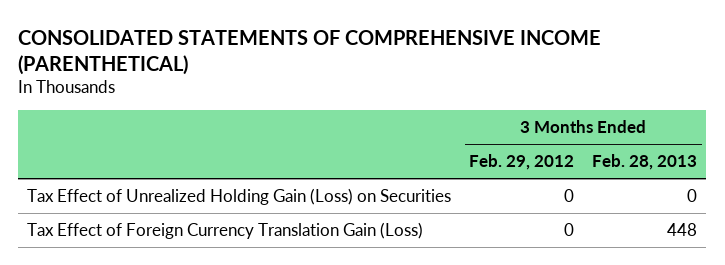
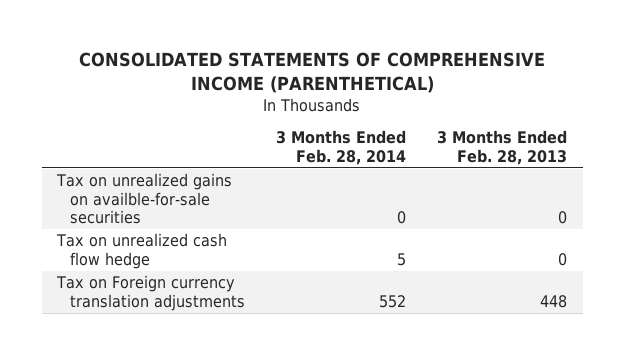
- | 3 Months Ended Feb. 29, 2012 | 3 Months Ended Feb. 28, 2013
+ | 3 Months Ended Feb. 28, 2014 | 3 Months Ended Feb. 28, 2013
- Tax Effect of Unrealized Holding Gain (Loss) on Securities | 0 | 0
- Tax Effect of Foreign Currency Translation Gain (Loss) | 0 | 448
+ Tax on unrealized gains on availble-for-sale securities | 0 | 0
+ Tax on unrealized cash flow hedge | 5 | 0
+ Tax on Foreign currency translation adjustments | 552 | 448

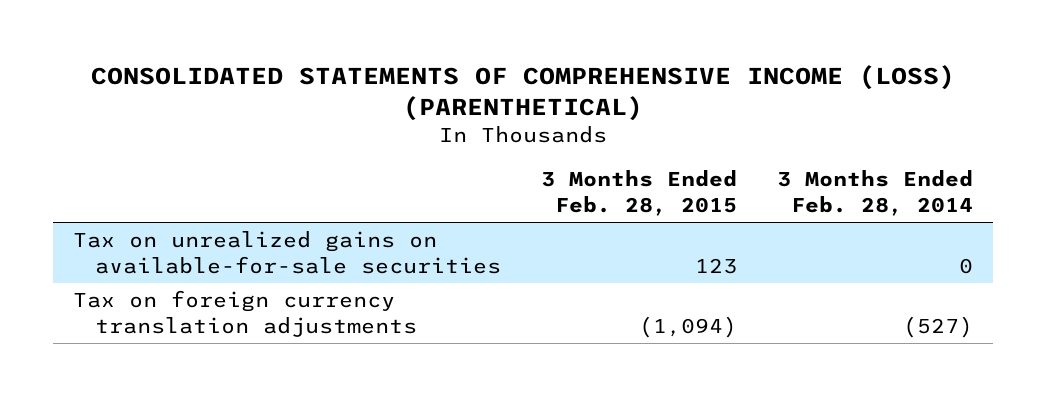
- CONSOLIDATED STATEMENTS OF COMPREHENSIVE INCOME (PARENTHETICAL)
+ CONSOLIDATED STATEMENTS OF COMPREHENSIVE INCOME (LOSS) (PARENTHETICAL)
- | 3 Months Ended Feb. 28, 2014 | 3 Months Ended Feb. 28, 2013
+ | 3 Months Ended Feb. 28, 2015 | 3 Months Ended Feb. 28, 2014
- Tax on unrealized gains on availble-for-sale securities | 0 | 0
- Tax on unrealized cash flow hedge | 5 | 0
- Tax on Foreign currency translation adjustments | 552 | 448
+ Tax on unrealized gains on available-for-sale securities | 123 | 0
+ Tax on foreign currency translation adjustments | (1,094) | (527)

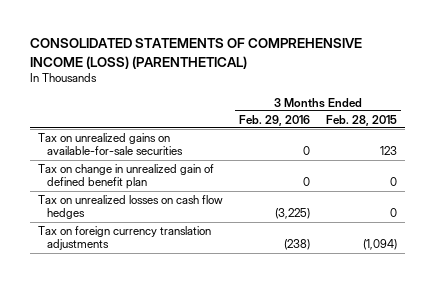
- | 3 Months Ended Feb. 28, 2015 | 3 Months Ended Feb. 28, 2014
+ | 3 Months Ended Feb. 29, 2016 | 3 Months Ended Feb. 28, 2015
+ Tax on change in unrealized gain of defined benefit plan | 0 | 0
+ Tax on unrealized losses on cash flow hedges | (3,225) | 0

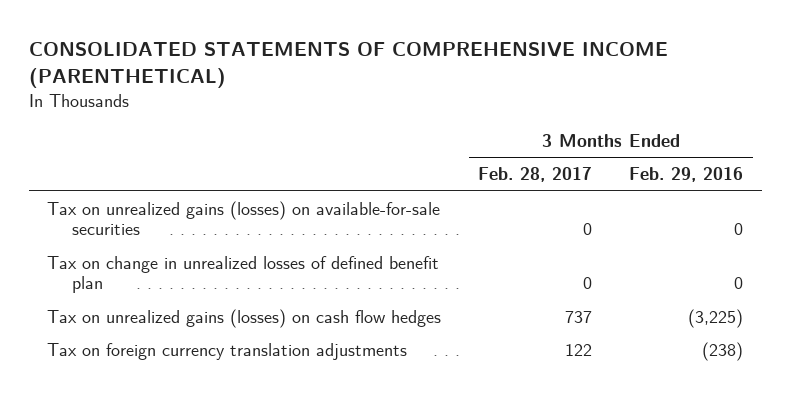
- CONSOLIDATED STATEMENTS OF COMPREHENSIVE INCOME (LOSS) (PARENTHETICAL)
+ CONSOLIDATED STATEMENTS OF COMPREHENSIVE INCOME (PARENTHETICAL)
- | 3 Months Ended Feb. 29, 2016 | 3 Months Ended Feb. 28, 2015
+ | 3 Months Ended Feb. 28, 2017 | 3 Months Ended Feb. 29, 2016
- Tax on unrealized gains on available-for-sale securities | 0 | 123
- Tax on change in unrealized gain of defined benefit plan | 0 | 0
- Tax on unrealized losses on cash flow hedges | (3,225) | 0
+ Tax on unrealized gains (losses) on available-for-sale securities | 0 | 0
+ Tax on change in unrealized losses of defined benefit plan | 0 | 0
+ Tax on unrealized gains (losses) on cash flow hedges | 737 | (3,225)

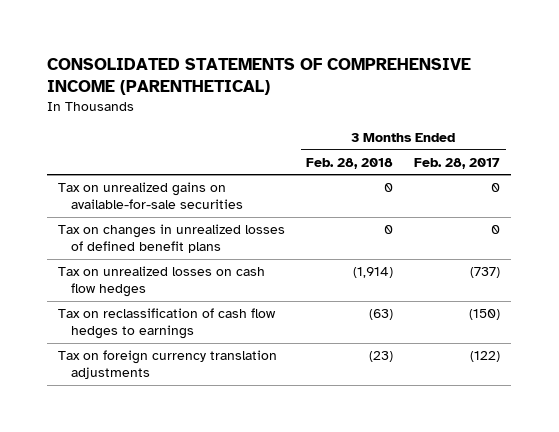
- | 3 Months Ended Feb. 28, 2017 | 3 Months Ended Feb. 29, 2016
+ | 3 Months Ended Feb. 28, 2018 | 3 Months Ended Feb. 28, 2017
- Tax on unrealized gains (losses) on available-for-sale securities | 0 | 0
- Tax on change in unrealized losses of defined benefit plan | 0 | 0
- Tax on unrealized gains (losses) on cash flow hedges | 737 | (3,225)
- Tax on foreign currency translation adjustments | 122 | (238)
+ Tax on unrealized gains on available-for-sale securities | 0 | 0
+ Tax on changes in unrealized losses of defined benefit plans | 0 | 0
+ Tax on unrealized losses on cash flow hedges | (1,914) | (737)
+ Tax on reclassification of cash flow hedges to earnings | (63) | (150)
+ Tax on foreign currency translation adjustments | (23) | (122)

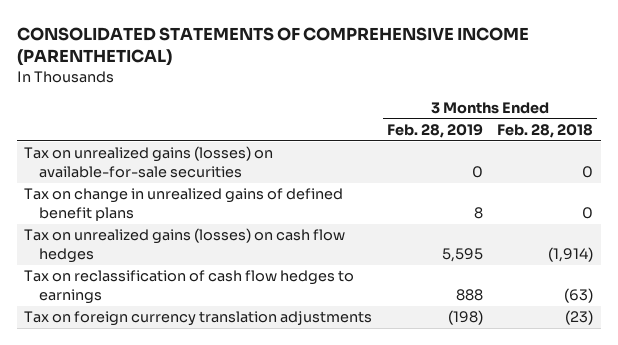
- | 3 Months Ended Feb. 28, 2018 | 3 Months Ended Feb. 28, 2017
+ | 3 Months Ended Feb. 28, 2019 | 3 Months Ended Feb. 28, 2018
- Tax on unrealized gains on available-for-sale securities | 0 | 0
- Tax on changes in unrealized losses of defined benefit plans | 0 | 0
- Tax on unrealized losses on cash flow hedges | (1,914) | (737)
+ Tax on unrealized gains (losses) on available-for-sale securities | 0 | 0
+ Tax on change in unrealized gains of defined benefit plans | 8 | 0
+ Tax on unrealized gains (losses) on cash flow hedges | 5,595 | (1,914)

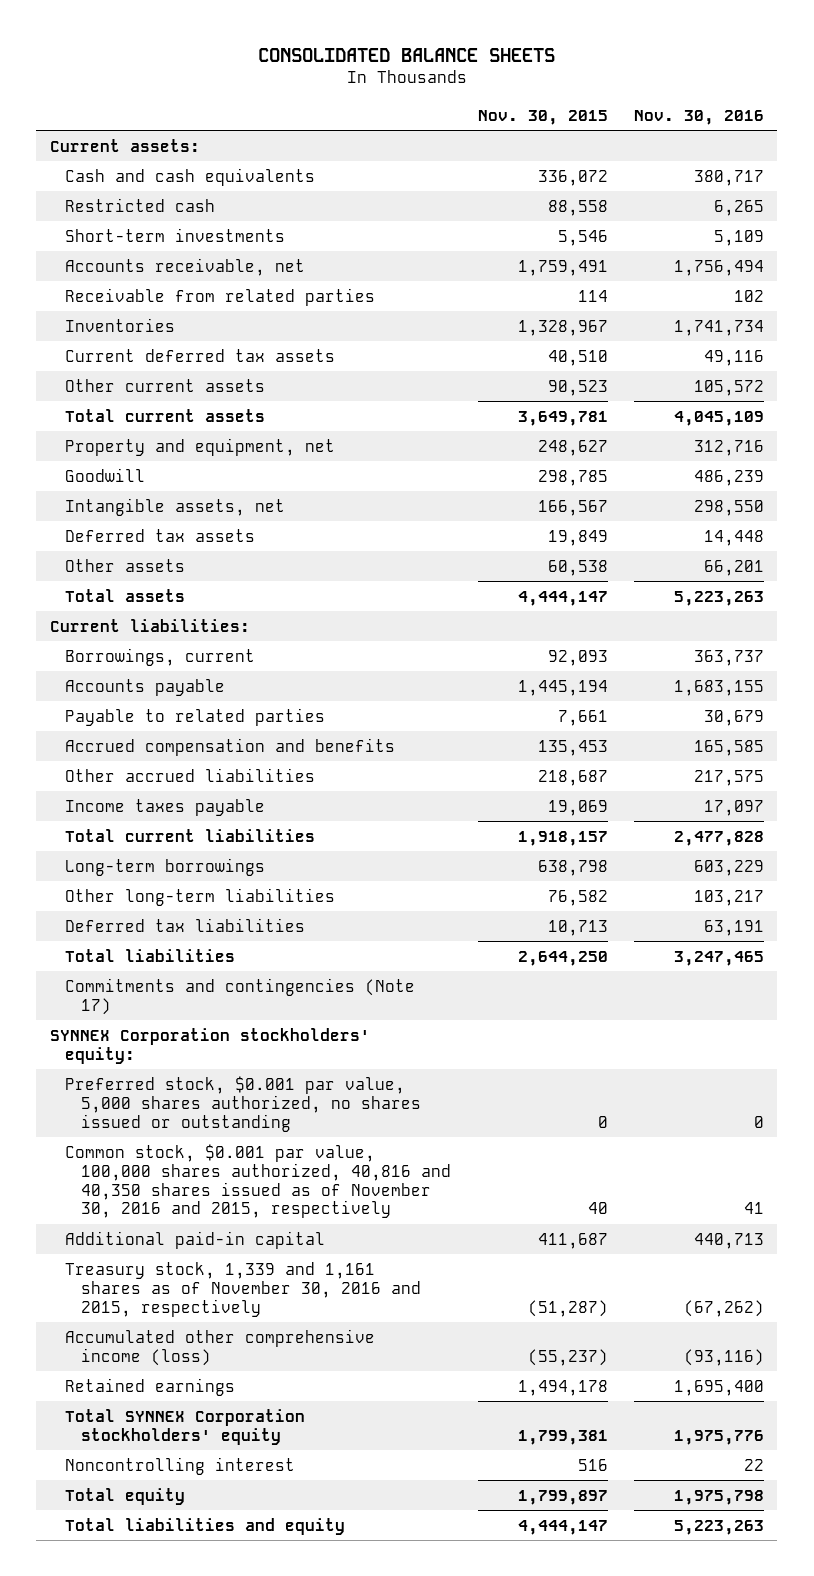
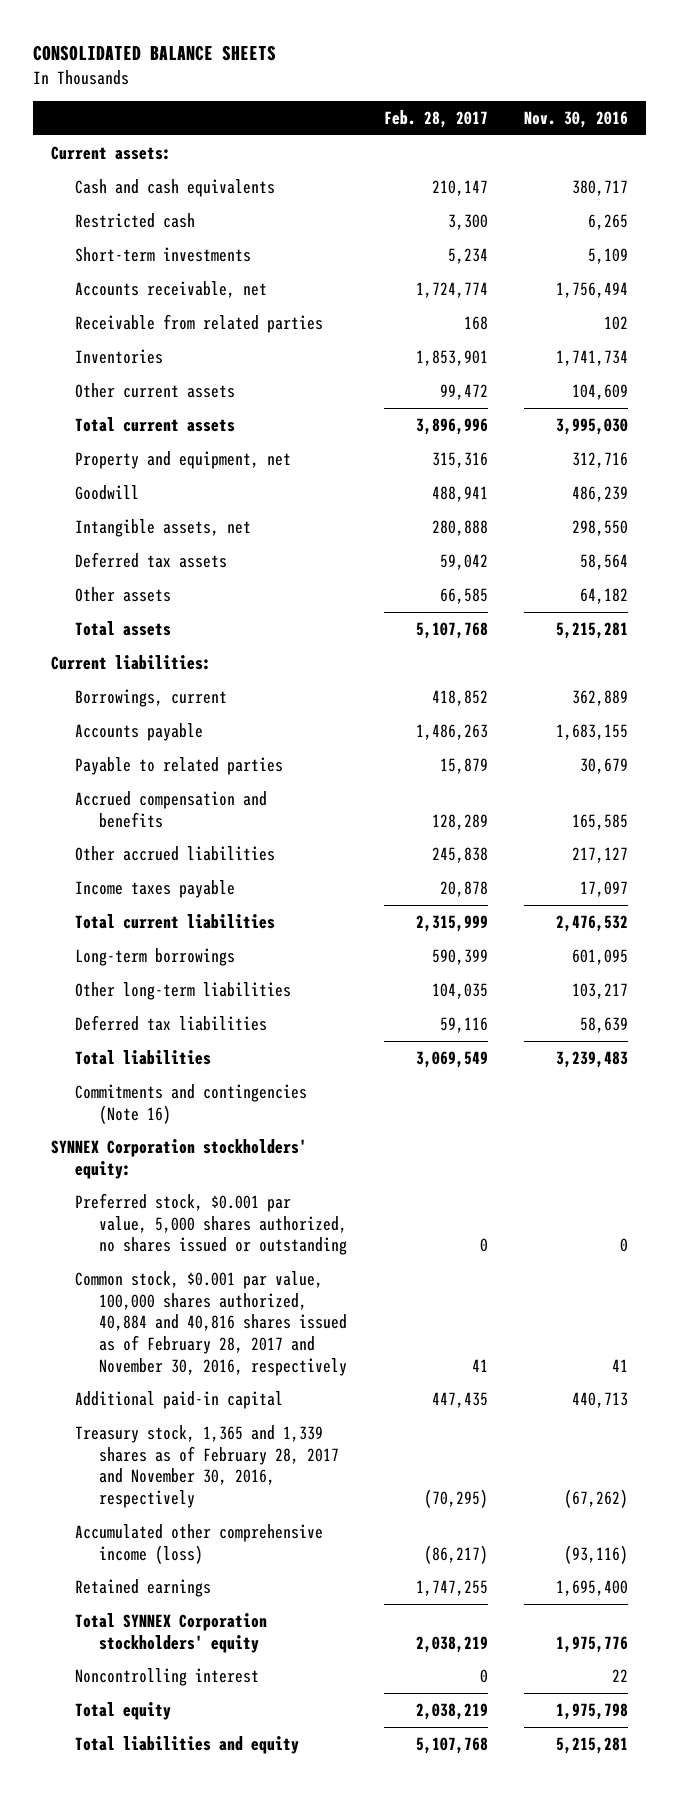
- | Nov. 30, 2015 | Nov. 30, 2016
+ | Feb. 28, 2017 | Nov. 30, 2016
- Current deferred tax assets | 40,510 | 49,116
- Other current assets | 90,523 | 105,572
- Total current assets | 3,649,781 | 4,045,109
+ Other current assets | 99,472 | 104,609
+ Total current assets | 3,896,996 | 3,995,030
- Deferred tax assets | 19,849 | 14,448
- Other assets | 60,538 | 66,201
- Total assets | 4,444,147 | 5,223,263
+ Deferred tax assets | 59,042 | 58,564
+ Other assets | 66,585 | 64,182
+ Total assets | 5,107,768 | 5,215,281
- Borrowings, current | 92,093 | 363,737
+ Borrowings, current | 418,852 | 362,889
- Other accrued liabilities | 218,687 | 217,575
+ Other accrued liabilities | 245,838 | 217,127
- Total current liabilities | 1,918,157 | 2,477,828
- Long-term borrowings | 638,798 | 603,229
+ Total current liabilities | 2,315,999 | 2,476,532
+ Long-term borrowings | 590,399 | 601,095
- Deferred tax liabilities | 10,713 | 63,191
- Total liabilities | 2,644,250 | 3,247,465
- Commitments and contingencies (Note 17)
+ Deferred tax liabilities | 59,116 | 58,639
+ Total liabilities | 3,069,549 | 3,239,483
+ Commitments and contingencies (Note 16)
- Common stock, $0.001 par value, 100,000 shares authorized, 40,816 and 40,350 shares issued as of November 30, 2016 and 2015, respectively | 40 | 41
+ Common stock, $0.001 par value, 100,000 shares authorized, 40,884 and 40,816 shares issued as of February 28, 2017 and November 30, 2016, respectively | 41 | 41
- Treasury stock, 1,339 and 1,161 shares as of November 30, 2016 and 2015, respectively | (51,287) | (67,262)
+ Treasury stock, 1,365 and 1,339 shares as of February 28, 2017 and November 30, 2016, respectively | (70,295) | (67,262)
- Total liabilities and equity | 4,444,147 | 5,223,263
+ Total liabilities and equity | 5,107,768 | 5,215,281

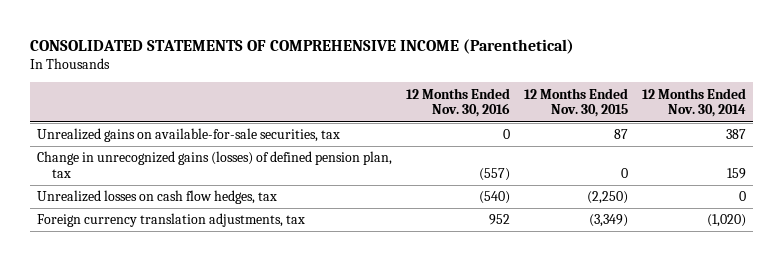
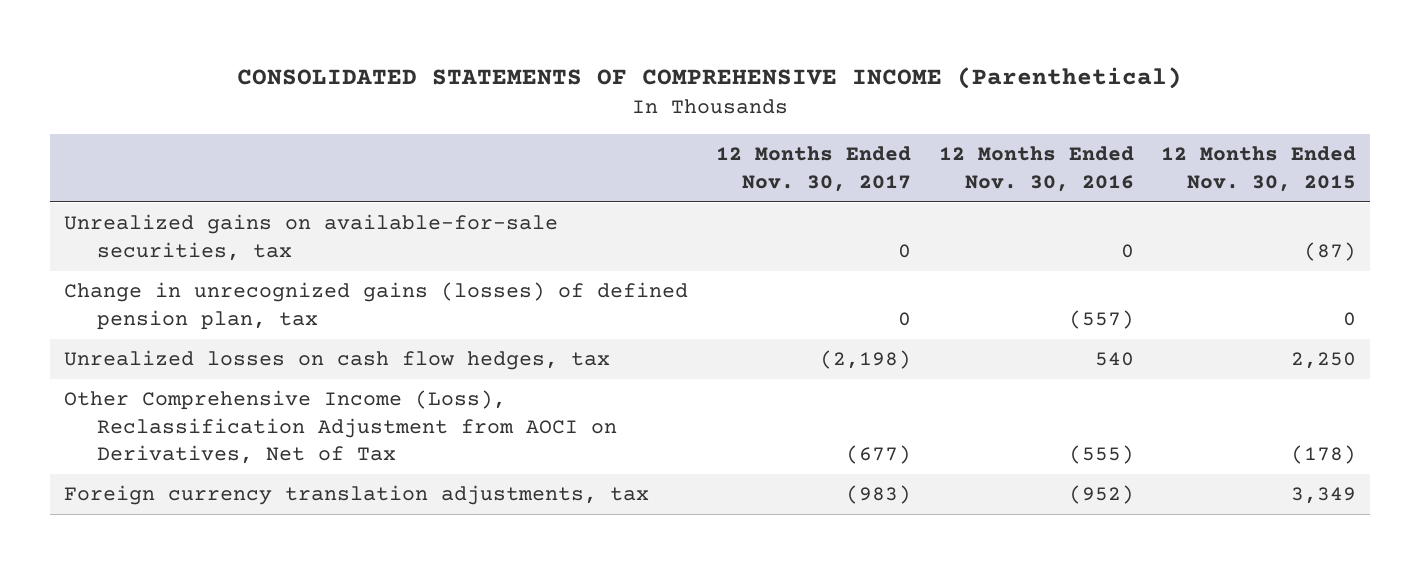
- | 12 Months Ended Nov. 30, 2016 | 12 Months Ended Nov. 30, 2015 | 12 Months Ended Nov. 30, 2014
+ | 12 Months Ended Nov. 30, 2017 | 12 Months Ended Nov. 30, 2016 | 12 Months Ended Nov. 30, 2015
- Unrealized gains on available-for-sale securities, tax | 0 | 87 | 387
+ Unrealized gains on available-for-sale securities, tax | 0 | 0 | (87)
- Unrealized losses on cash flow hedges, tax | (540) | (2,250) | 0
- Foreign currency translation adjustments, tax | 952 | (3,349) | (1,020)
+ Unrealized losses on cash flow hedges, tax | (2,198) | 540 | 2,250
+ Other Comprehensive Income (Loss), Reclassification Adjustment from AOCI on Derivatives, Net of Tax | (677) | (555) | (178)
+ Foreign currency translation adjustments, tax | (983) | (952) | 3,349

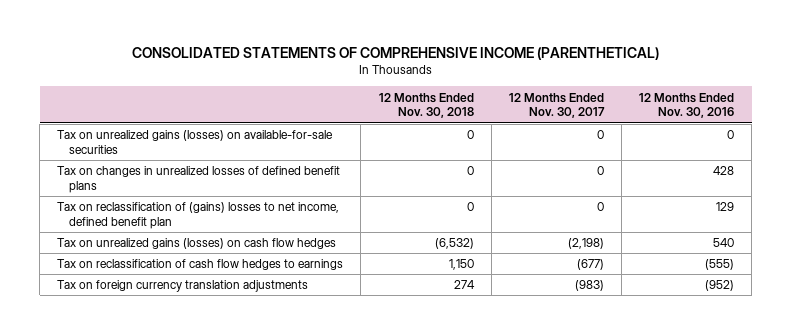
- CONSOLIDATED STATEMENTS OF COMPREHENSIVE INCOME (Parenthetical)
+ CONSOLIDATED STATEMENTS OF COMPREHENSIVE INCOME (PARENTHETICAL)
- | 12 Months Ended Nov. 30, 2017 | 12 Months Ended Nov. 30, 2016 | 12 Months Ended Nov. 30, 2015
+ | 12 Months Ended Nov. 30, 2018 | 12 Months Ended Nov. 30, 2017 | 12 Months Ended Nov. 30, 2016
- Unrealized gains on available-for-sale securities, tax | 0 | 0 | (87)
- Change in unrecognized gains (losses) of defined pension plan, tax | 0 | (557) | 0
- Unrealized losses on cash flow hedges, tax | (2,198) | 540 | 2,250
- Other Comprehensive Income (Loss), Reclassification Adjustment from AOCI on Derivatives, Net of Tax | (677) | (555) | (178)
- Foreign currency translation adjustments, tax | (983) | (952) | 3,349
+ Tax on unrealized gains (losses) on available-for-sale securities | 0 | 0 | 0
+ Tax on changes in unrealized losses of defined benefit plans | 0 | 0 | 428
+ Tax on reclassification of (gains) losses to net income, defined benefit plan | 0 | 0 | 129
+ Tax on unrealized gains (losses) on cash flow hedges | (6,532) | (2,198) | 540
+ Tax on reclassification of cash flow hedges to earnings | 1,150 | (677) | (555)
+ Tax on foreign currency translation adjustments | 274 | (983) | (952)

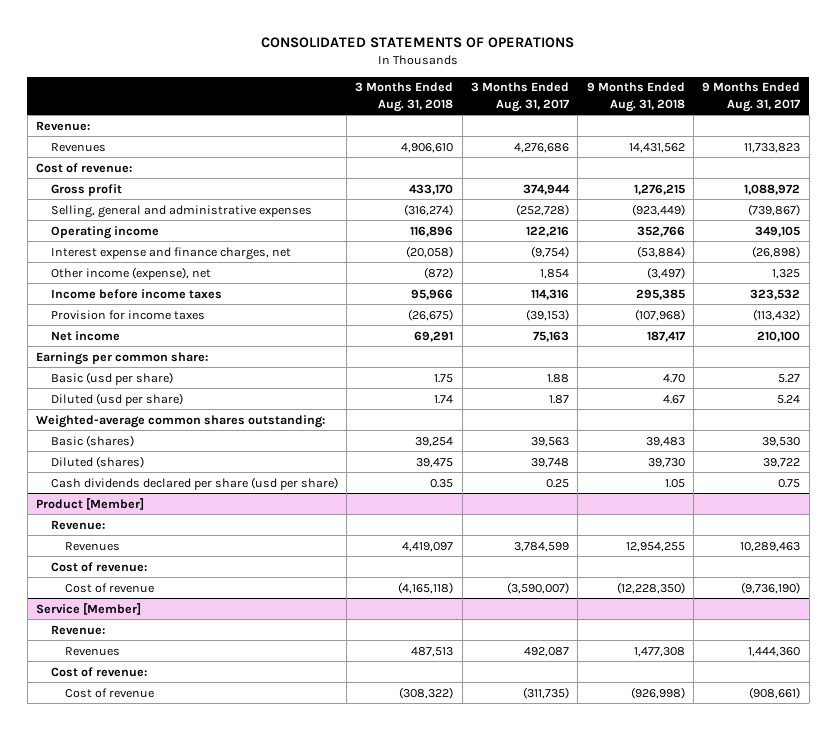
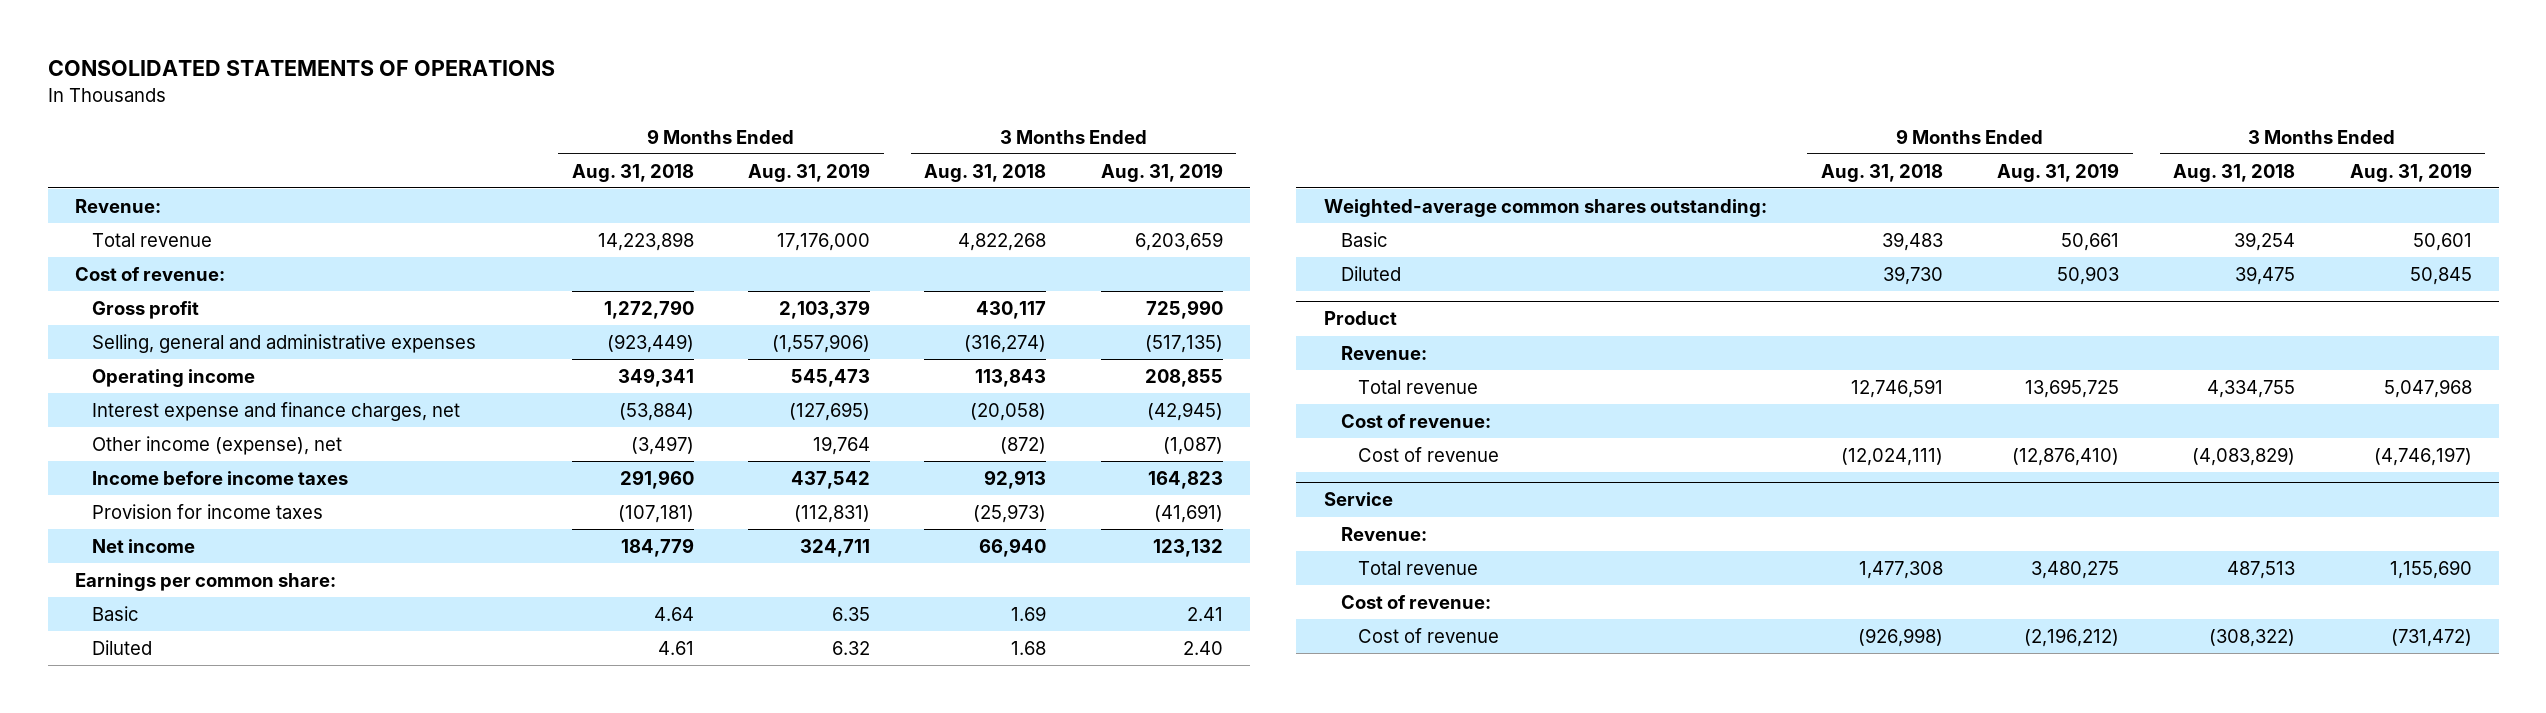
- | 3 Months Ended Aug. 31, 2018 | 3 Months Ended Aug. 31, 2017 | 9 Months Ended Aug. 31, 2018 | 9 Months Ended Aug. 31, 2017
+ | 9 Months Ended Aug. 31, 2018 | 9 Months Ended Aug. 31, 2019 | 3 Months Ended Aug. 31, 2018 | 3 Months Ended Aug. 31, 2019
- Revenues | 4,906,610 | 4,276,686 | 14,431,562 | 11,733,823
+ Total revenue | 14,223,898 | 17,176,000 | 4,822,268 | 6,203,659
- Gross profit | 433,170 | 374,944 | 1,276,215 | 1,088,972
+ Gross profit | 1,272,790 | 2,103,379 | 430,117 | 725,990
- Operating income | 116,896 | 122,216 | 352,766 | 349,105
+ Operating income | 349,341 | 545,473 | 113,843 | 208,855
- Income before income taxes | 95,966 | 114,316 | 295,385 | 323,532
- Provision for income taxes | (26,675) | (39,153) | (107,968) | (113,432)
- Net income | 69,291 | 75,163 | 187,417 | 210,100
+ Income before income taxes | 291,960 | 437,542 | 92,913 | 164,823
+ Provision for income taxes | (107,181) | (112,831) | (25,973) | (41,691)
+ Net income | 184,779 | 324,711 | 66,940 | 123,132
- Basic (usd per share) | 1.75 | 1.88 | 4.70 | 5.27
- Diluted (usd per share) | 1.74 | 1.87 | 4.67 | 5.24
+ Basic | 4.64 | 6.35 | 1.69 | 2.41
+ Diluted | 4.61 | 6.32 | 1.68 | 2.40
- Basic (shares) | 39,254 | 39,563 | 39,483 | 39,530
- Diluted (shares) | 39,475 | 39,748 | 39,730 | 39,722
- Cash dividends declared per share (usd per share) | 0.35 | 0.25 | 1.05 | 0.75
- Product [Member]
+ Basic | 39,483 | 50,661 | 39,254 | 50,601
+ Diluted | 39,730 | 50,903 | 39,475 | 50,845
+ Product
- Revenues | 4,419,097 | 3,784,599 | 12,954,255 | 10,289,463
+ Total revenue | 12,746,591 | 13,695,725 | 4,334,755 | 5,047,968
- Cost of revenue | (4,165,118) | (3,590,007) | (12,228,350) | (9,736,190)
- Service [Member]
+ Cost of revenue | (12,024,111) | (12,876,410) | (4,083,829) | (4,746,197)
+ Service
- Revenues | 487,513 | 492,087 | 1,477,308 | 1,444,360
+ Total revenue | 1,477,308 | 3,480,275 | 487,513 | 1,155,690

